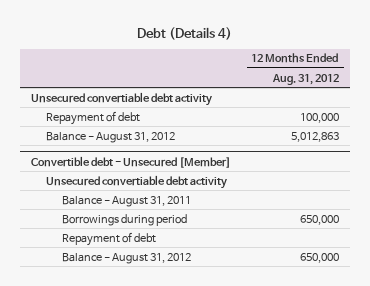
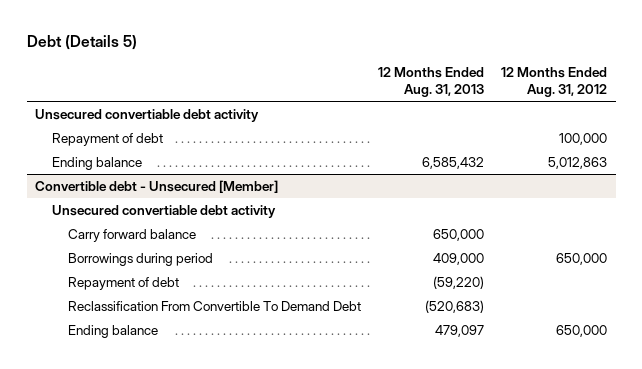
- Debt (Details 4)
+ Debt (Details 5)
- | 12 Months Ended Aug. 31, 2012
+ | 12 Months Ended Aug. 31, 2013 | 12 Months Ended Aug. 31, 2012
- Balance - August 31, 2012 | 5,012,863
+ Ending balance | 6,585,432 | 5,012,863
@ Convertible debt - Unsecured [Member]
- Balance - August 31, 2011
+ Carry forward balance | 650,000 |
- Balance - August 31, 2012 | 650,000
+ Reclassification From Convertible To Demand Debt | (520,683) |
+ Ending balance | 479,097 | 650,000

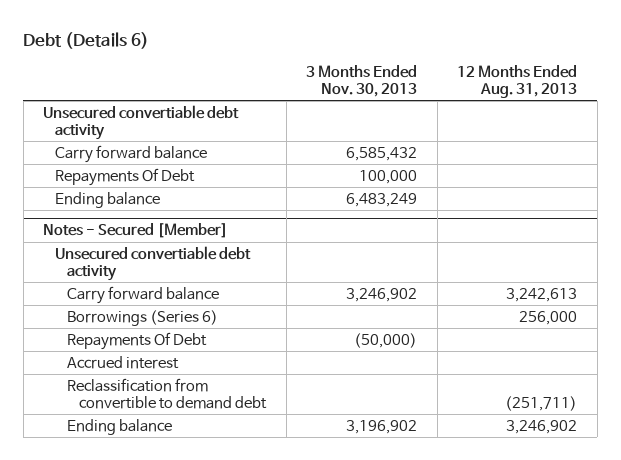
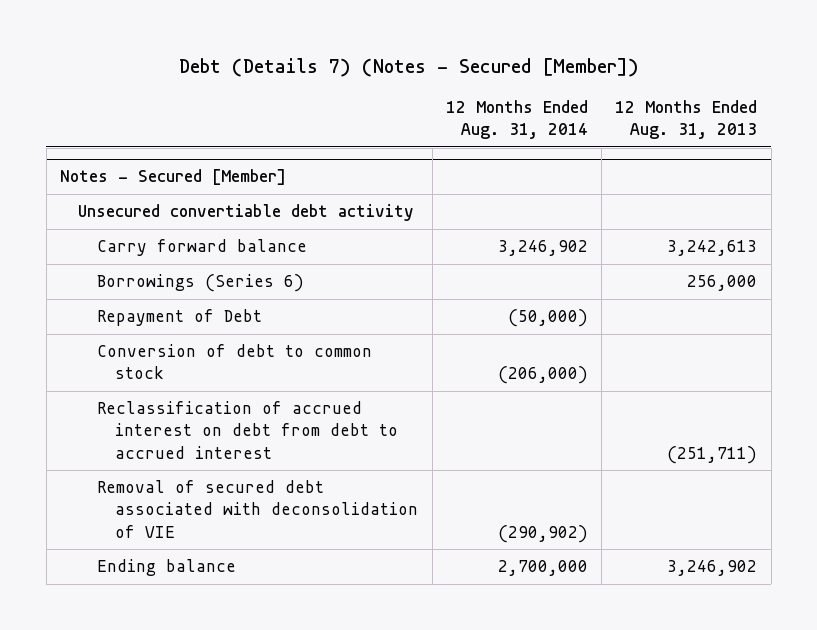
- Debt (Details 6)
+ Debt (Details 7) (Notes - Secured [Member])
- | 3 Months Ended Nov. 30, 2013 | 12 Months Ended Aug. 31, 2013
+ | 12 Months Ended Aug. 31, 2014 | 12 Months Ended Aug. 31, 2013
- Unsecured convertiable debt activity
- Carry forward balance | 6,585,432 |
- Repayments Of Debt | 100,000 |
- Ending balance | 6,483,249 |
@ Notes - Secured [Member]
- Repayments Of Debt | (50,000) |
- Accrued interest
- Reclassification from convertible to demand debt | | (251,711)
+ Repayment of Debt | (50,000) |
+ Conversion of debt to common stock | (206,000) |
+ Reclassification of accrued interest on debt from debt to accrued interest | | (251,711)
+ Removal of secured debt associated with deconsolidation of VIE | (290,902) |

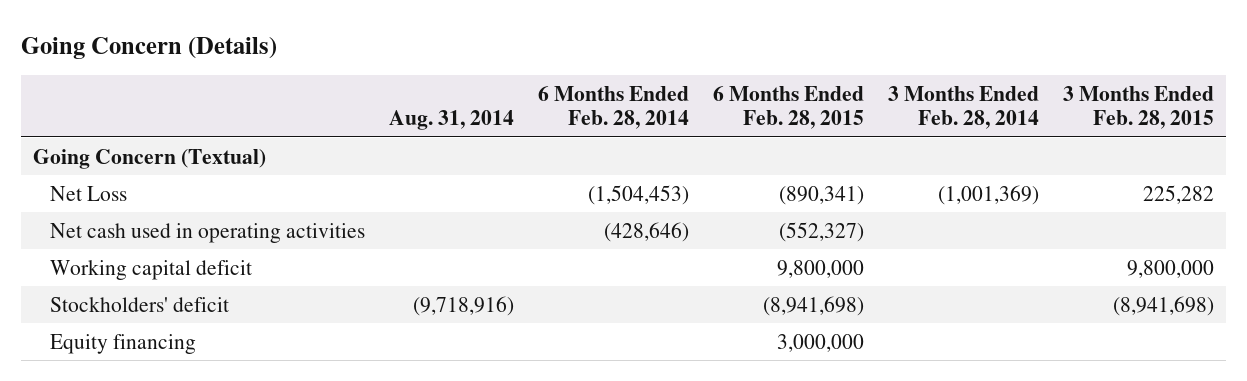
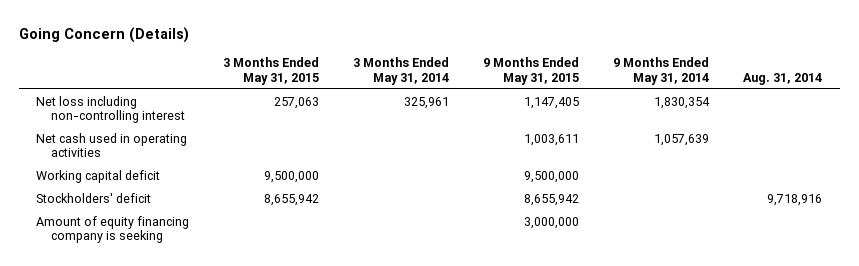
- | Aug. 31, 2014 | 6 Months Ended Feb. 28, 2014 | 6 Months Ended Feb. 28, 2015 | 3 Months Ended Feb. 28, 2014 | 3 Months Ended Feb. 28, 2015
+ | 3 Months Ended May 31, 2015 | 3 Months Ended May 31, 2014 | 9 Months Ended May 31, 2015 | 9 Months Ended May 31, 2014 | Aug. 31, 2014
- Going Concern (Textual)
- Net Loss | | (1,504,453) | (890,341) | (1,001,369) | 225,282
+ Net loss including non-controlling interest | 257,063 | 325,961 | 1,147,405 | 1,830,354 |
- Stockholders' deficit | (9,718,916) | | (8,941,698) | | (8,941,698)
- Equity financing | | | 3,000,000 | |
+ Stockholders' deficit | 8,655,942 | | 8,655,942 | | 9,718,916
+ Amount of equity financing company is seeking | | | 3,000,000 | |

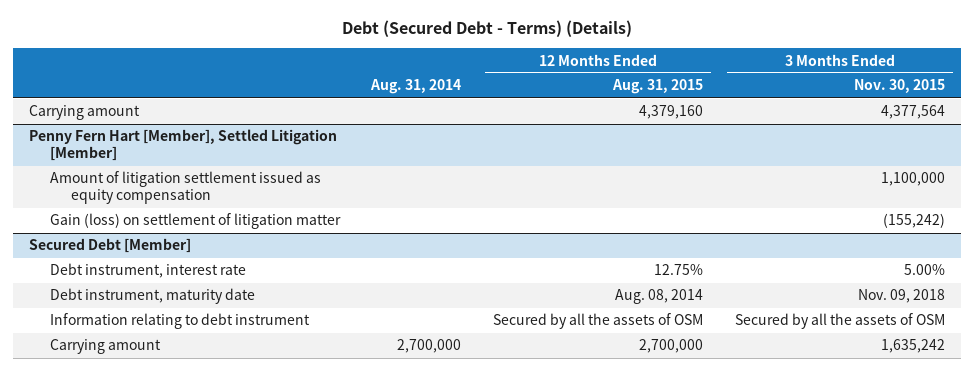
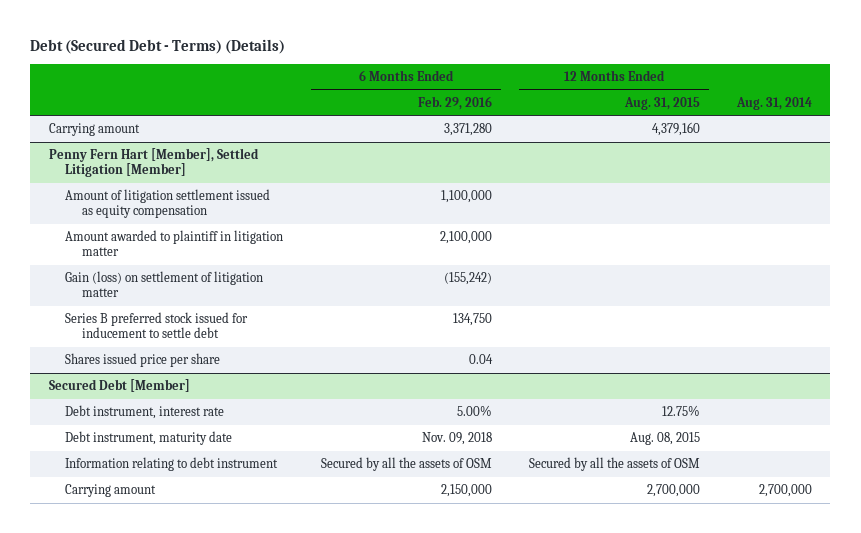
- | Aug. 31, 2014 | 12 Months Ended Aug. 31, 2015 | 3 Months Ended Nov. 30, 2015
+ | 6 Months Ended Feb. 29, 2016 | 12 Months Ended Aug. 31, 2015 | Aug. 31, 2014
@ Penny Fern Hart [Member], Settled Litigation [Member]
+ Amount awarded to plaintiff in litigation matter | 2,100,000 | |
+ Series B preferred stock issued for inducement to settle debt | 134,750 | |
+ Shares issued price per share | 0.04 | |
@ Secured Debt [Member]
- Debt instrument, maturity date | | Aug. 08, 2014 | Nov. 09, 2018
+ Debt instrument, maturity date | Nov. 09, 2018 | Aug. 08, 2015 |

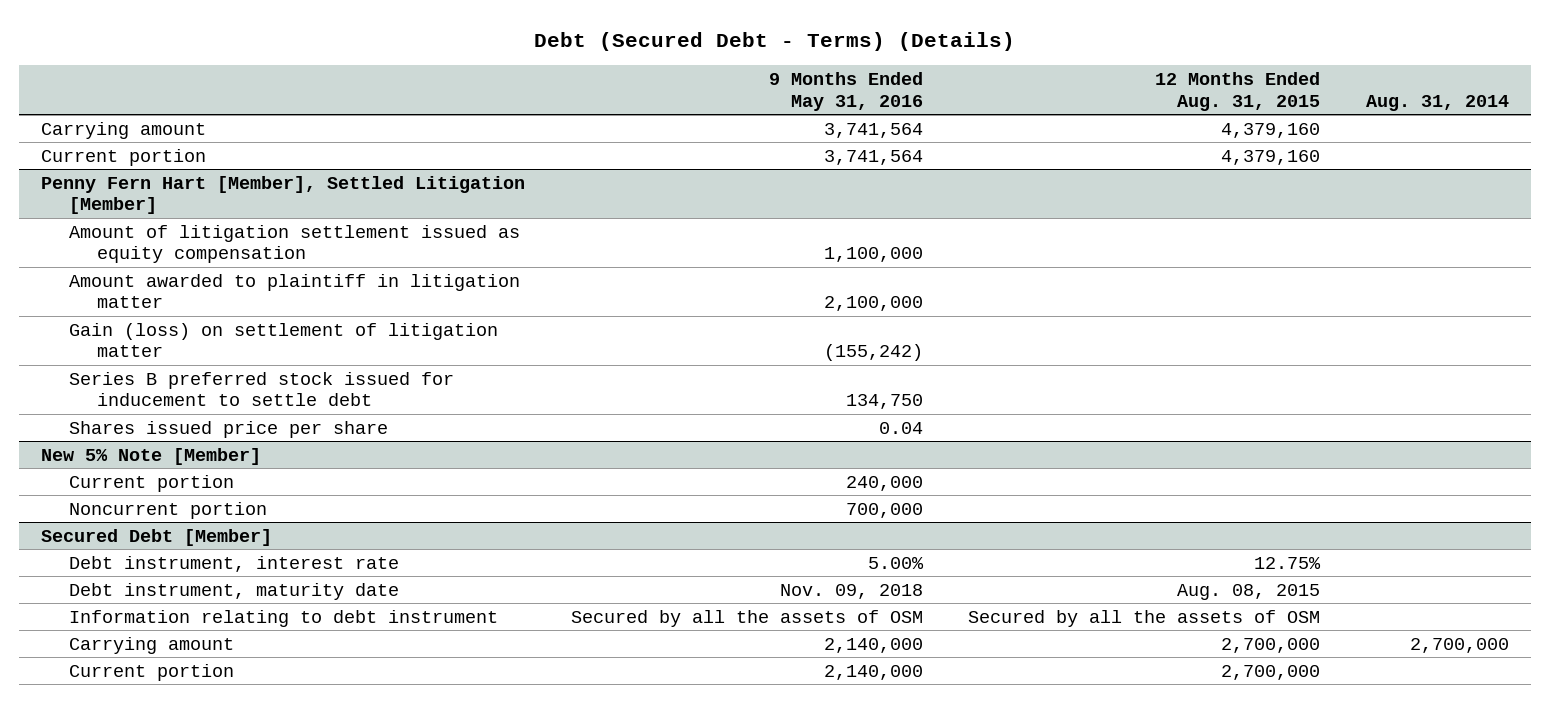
- | 6 Months Ended Feb. 29, 2016 | 12 Months Ended Aug. 31, 2015 | Aug. 31, 2014
+ | 9 Months Ended May 31, 2016 | 12 Months Ended Aug. 31, 2015 | Aug. 31, 2014
+ Current portion | 3,741,564 | 4,379,160 |
+ New 5% Note [Member]
+ Current portion | 240,000 | |
+ Noncurrent portion | 700,000 | |
@ Secured Debt [Member]
+ Current portion | 2,140,000 | 2,700,000 |

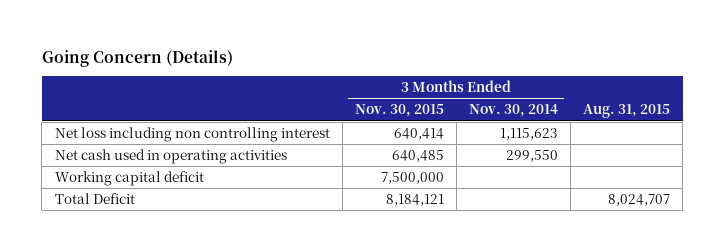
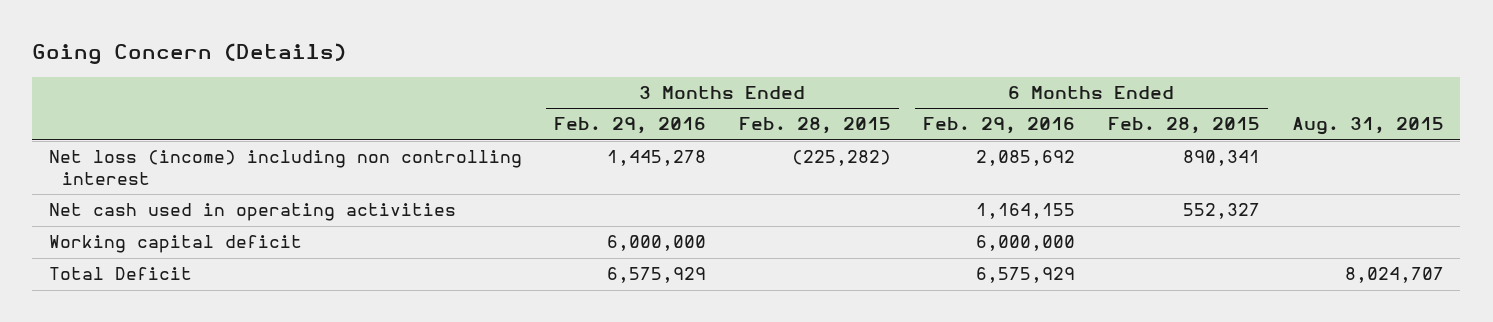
- | 3 Months Ended Nov. 30, 2015 | 3 Months Ended Nov. 30, 2014 | Aug. 31, 2015
+ | 3 Months Ended Feb. 29, 2016 | 3 Months Ended Feb. 28, 2015 | 6 Months Ended Feb. 29, 2016 | 6 Months Ended Feb. 28, 2015 | Aug. 31, 2015
- Net loss including non controlling interest | 640,414 | 1,115,623 |
+ Net loss (income) including non controlling interest | 1,445,278 | (225,282) | 2,085,692 | 890,341 |

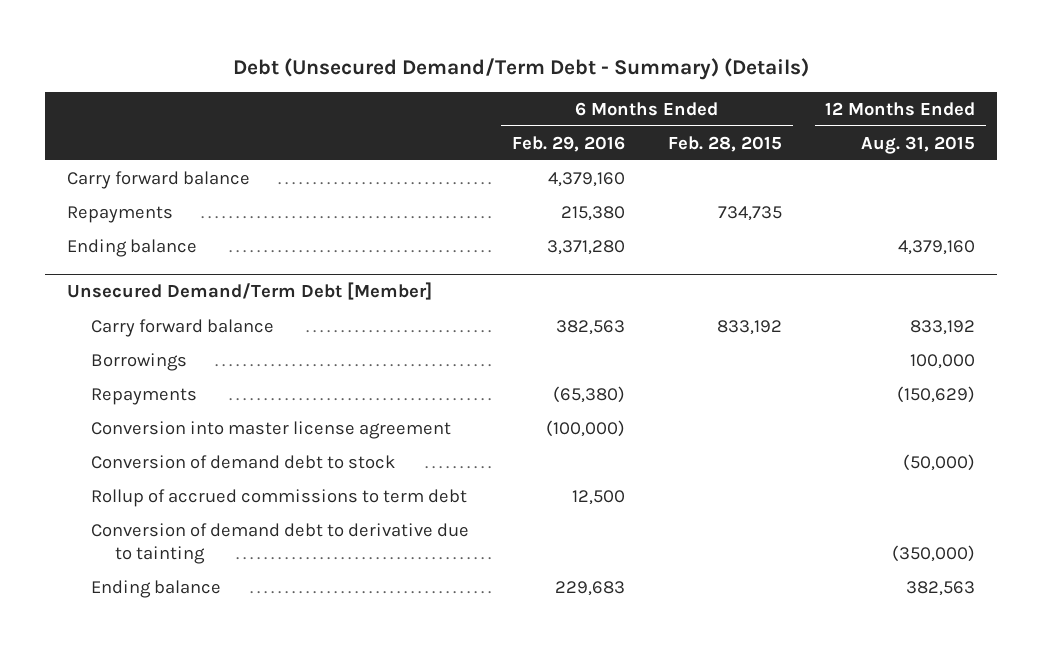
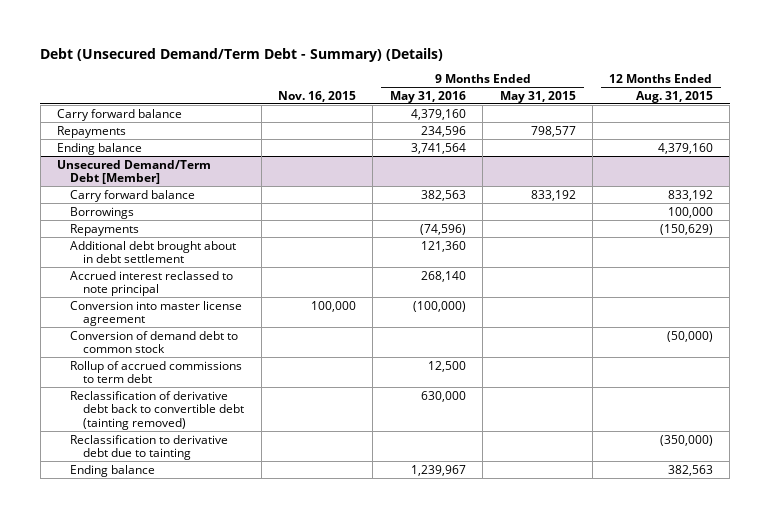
- | 6 Months Ended Feb. 29, 2016 | 6 Months Ended Feb. 28, 2015 | 12 Months Ended Aug. 31, 2015
+ | Nov. 16, 2015 | 9 Months Ended May 31, 2016 | 9 Months Ended May 31, 2015 | 12 Months Ended Aug. 31, 2015
@ Unsecured Demand/Term Debt [Member]
+ Additional debt brought about in debt settlement | | 121,360 | |
+ Accrued interest reclassed to note principal | | 268,140 | |
- Conversion of demand debt to stock | | | (50,000)
+ Conversion of demand debt to common stock | | | | (50,000)
- Conversion of demand debt to derivative due to tainting | | | (350,000)
+ Reclassification of derivative debt back to convertible debt (tainting removed) | | 630,000 | |
+ Reclassification to derivative debt due to tainting | | | | (350,000)

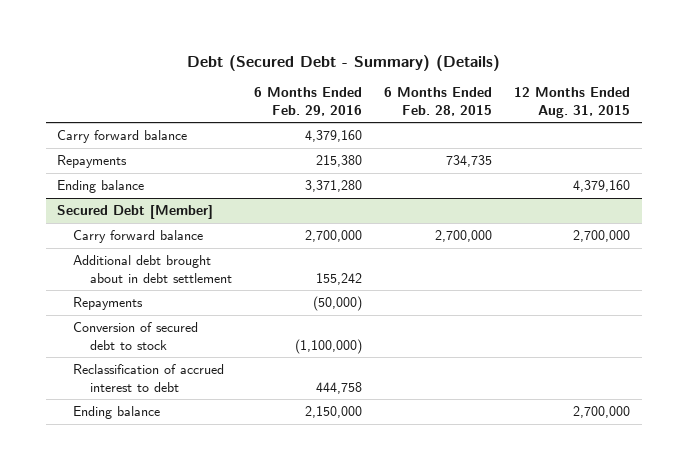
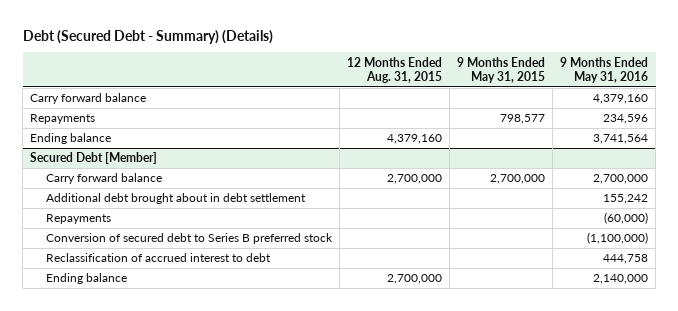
- | 6 Months Ended Feb. 29, 2016 | 6 Months Ended Feb. 28, 2015 | 12 Months Ended Aug. 31, 2015
+ | 12 Months Ended Aug. 31, 2015 | 9 Months Ended May 31, 2015 | 9 Months Ended May 31, 2016
@ Secured Debt [Member]
- Conversion of secured debt to stock | (1,100,000) | |
+ Conversion of secured debt to Series B preferred stock | | | (1,100,000)

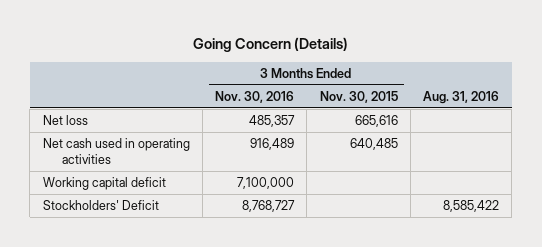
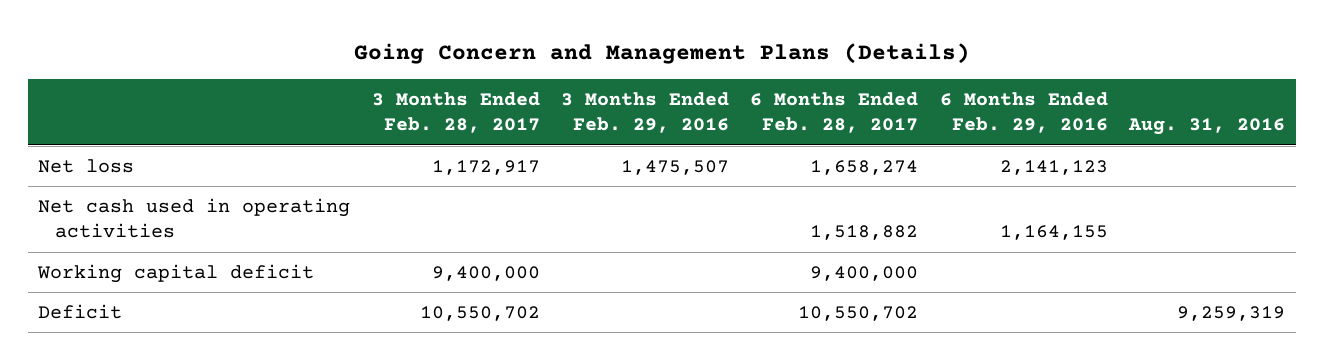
- Going Concern (Details)
+ Going Concern and Management Plans (Details)
- | 3 Months Ended Nov. 30, 2016 | 3 Months Ended Nov. 30, 2015 | Aug. 31, 2016
+ | 3 Months Ended Feb. 28, 2017 | 3 Months Ended Feb. 29, 2016 | 6 Months Ended Feb. 28, 2017 | 6 Months Ended Feb. 29, 2016 | Aug. 31, 2016
- Stockholders' Deficit | 8,768,727 | | 8,585,422
+ Deficit | 10,550,702 | | 10,550,702 | | 9,259,319

